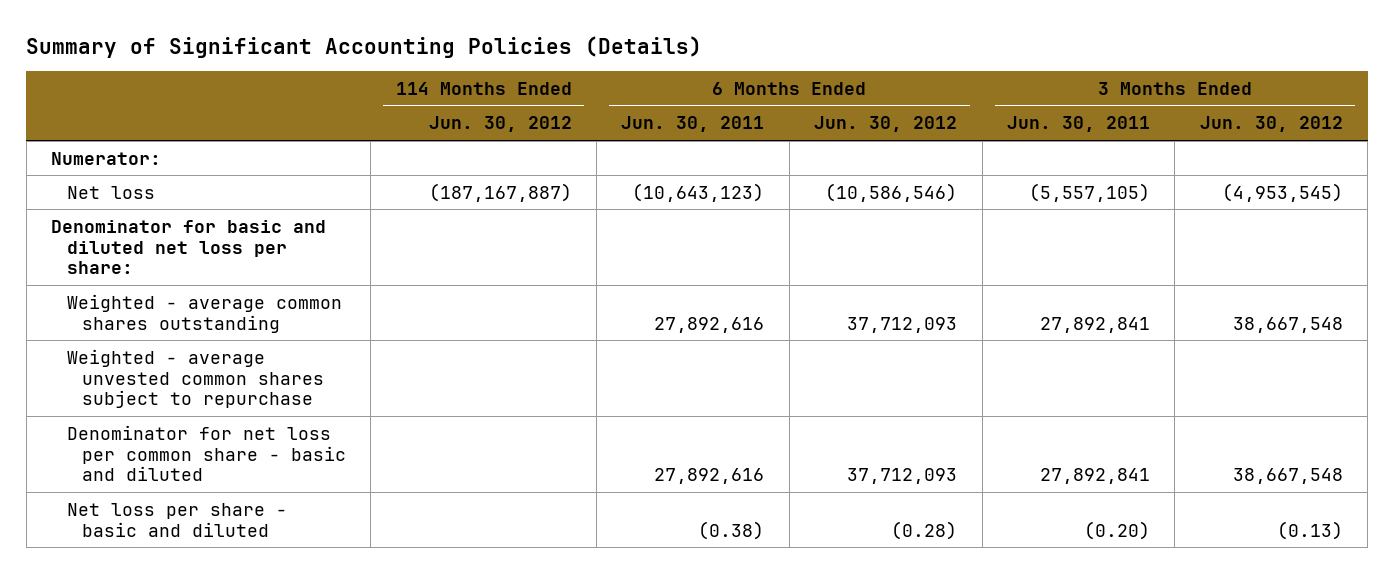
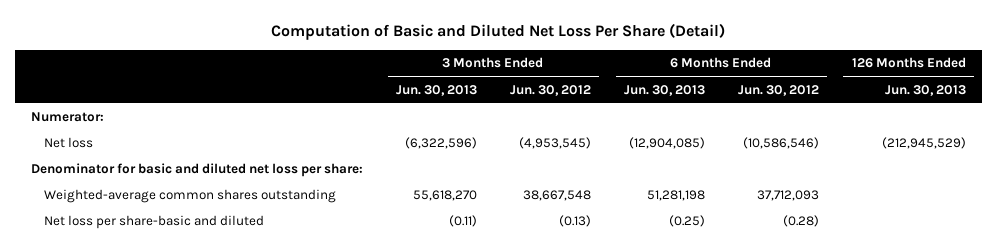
- Summary of Significant Accounting Policies (Details)
+ Computation of Basic and Diluted Net Loss Per Share (Detail)
- | 114 Months Ended Jun. 30, 2012 | 6 Months Ended Jun. 30, 2011 | 6 Months Ended Jun. 30, 2012 | 3 Months Ended Jun. 30, 2011 | 3 Months Ended Jun. 30, 2012
+ | 3 Months Ended Jun. 30, 2013 | 3 Months Ended Jun. 30, 2012 | 6 Months Ended Jun. 30, 2013 | 6 Months Ended Jun. 30, 2012 | 126 Months Ended Jun. 30, 2013
- Weighted - average common shares outstanding | | 27,892,616 | 37,712,093 | 27,892,841 | 38,667,548
- Weighted - average unvested common shares subject to repurchase
- Denominator for net loss per common share - basic and diluted | | 27,892,616 | 37,712,093 | 27,892,841 | 38,667,548
- Net loss per share - basic and diluted | | (0.38) | (0.28) | (0.20) | (0.13)
+ Weighted-average common shares outstanding | 55,618,270 | 38,667,548 | 51,281,198 | 37,712,093 |
+ Net loss per share-basic and diluted | (0.11) | (0.13) | (0.25) | (0.28) |

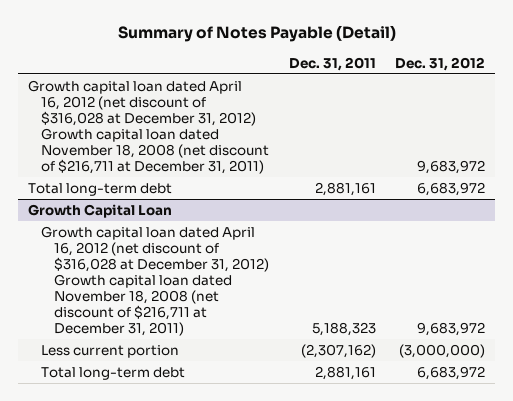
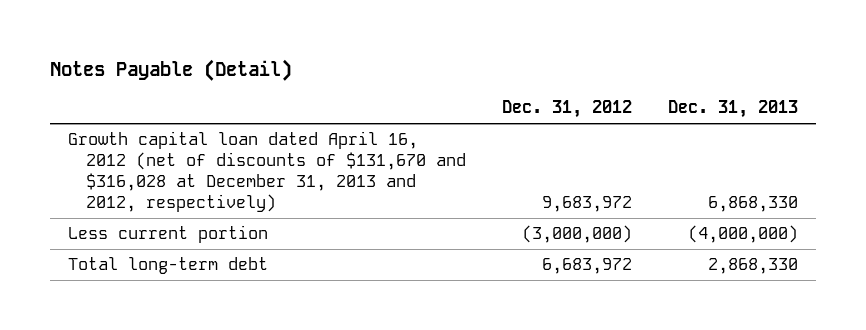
- Summary of Notes Payable (Detail)
+ Notes Payable (Detail)
- | Dec. 31, 2011 | Dec. 31, 2012
+ | Dec. 31, 2012 | Dec. 31, 2013
- Growth capital loan dated April 16, 2012 (net discount of $316,028 at December 31, 2012) Growth capital loan dated November 18, 2008 (net discount of $216,711 at December 31, 2011) | | 9,683,972
- Total long-term debt | 2,881,161 | 6,683,972
- Growth Capital Loan
- Growth capital loan dated April 16, 2012 (net discount of $316,028 at December 31, 2012) Growth capital loan dated November 18, 2008 (net discount of $216,711 at December 31, 2011) | 5,188,323 | 9,683,972
+ Growth capital loan dated April 16, 2012 (net of discounts of $131,670 and $316,028 at December 31, 2013 and 2012, respectively) | 9,683,972 | 6,868,330

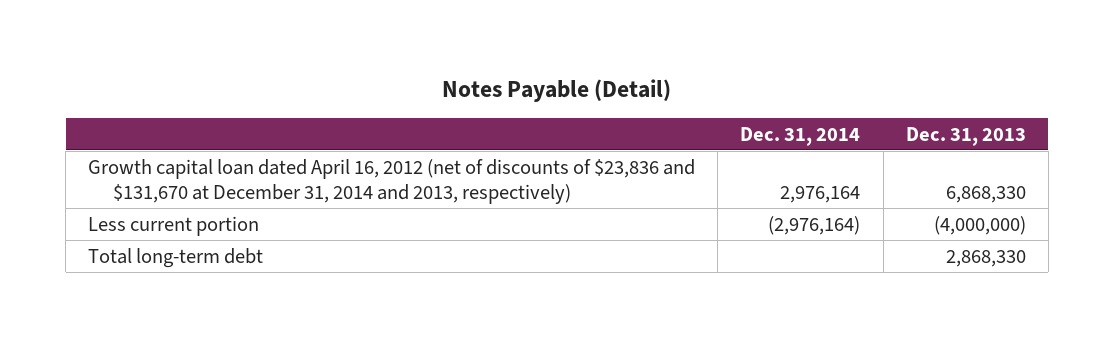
- | Dec. 31, 2012 | Dec. 31, 2013
+ | Dec. 31, 2014 | Dec. 31, 2013
- Growth capital loan dated April 16, 2012 (net of discounts of $131,670 and $316,028 at December 31, 2013 and 2012, respectively) | 9,683,972 | 6,868,330
+ Growth capital loan dated April 16, 2012 (net of discounts of $23,836 and $131,670 at December 31, 2014 and 2013, respectively) | 2,976,164 | 6,868,330

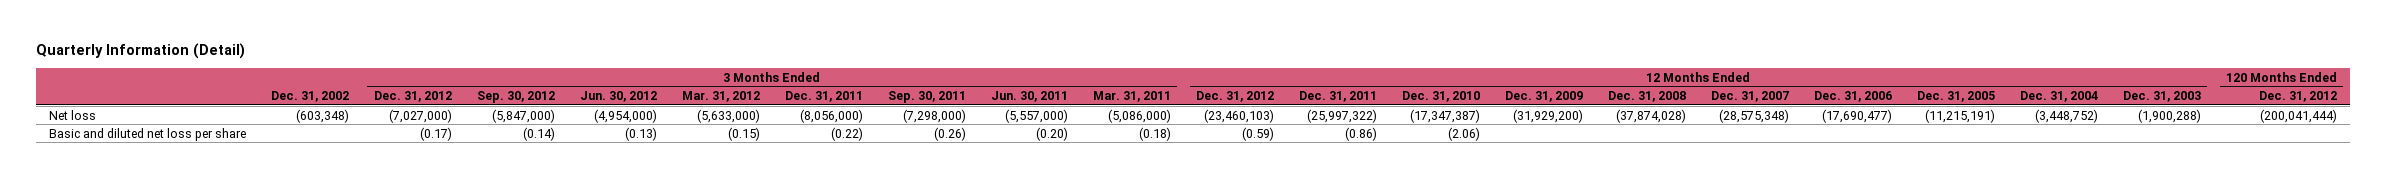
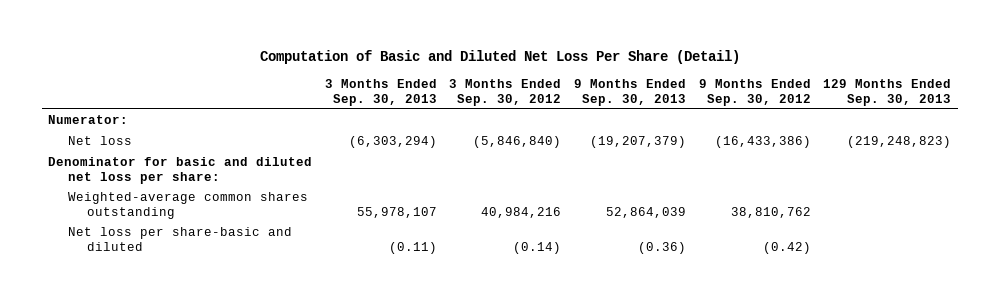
- Quarterly Information (Detail)
+ Computation of Basic and Diluted Net Loss Per Share (Detail)
- | Dec. 31, 2002 | 3 Months Ended Dec. 31, 2012 | 3 Months Ended Sep. 30, 2012 | 3 Months Ended Jun. 30, 2012 | 3 Months Ended Mar. 31, 2012 | 3 Months Ended Dec. 31, 2011 | 3 Months Ended Sep. 30, 2011 | 3 Months Ended Jun. 30, 2011 | 3 Months Ended Mar. 31, 2011 | 12 Months Ended Dec. 31, 2012 | 12 Months Ended Dec. 31, 2011 | 12 Months Ended Dec. 31, 2010 | 12 Months Ended Dec. 31, 2009 | 12 Months Ended Dec. 31, 2008 | 12 Months Ended Dec. 31, 2007 | 12 Months Ended Dec. 31, 2006 | 12 Months Ended Dec. 31, 2005 | 12 Months Ended Dec. 31, 2004 | 12 Months Ended Dec. 31, 2003 | 120 Months Ended Dec. 31, 2012
+ | 3 Months Ended Sep. 30, 2013 | 3 Months Ended Sep. 30, 2012 | 9 Months Ended Sep. 30, 2013 | 9 Months Ended Sep. 30, 2012 | 129 Months Ended Sep. 30, 2013
- Net loss | (603,348) | (7,027,000) | (5,847,000) | (4,954,000) | (5,633,000) | (8,056,000) | (7,298,000) | (5,557,000) | (5,086,000) | (23,460,103) | (25,997,322) | (17,347,387) | (31,929,200) | (37,874,028) | (28,575,348) | (17,690,477) | (11,215,191) | (3,448,752) | (1,900,288) | (200,041,444)
- Basic and diluted net loss per share | | (0.17) | (0.14) | (0.13) | (0.15) | (0.22) | (0.26) | (0.20) | (0.18) | (0.59) | (0.86) | (2.06) | | | | | | | |
+ Numerator:
+ Net loss | (6,303,294) | (5,846,840) | (19,207,379) | (16,433,386) | (219,248,823)
+ Denominator for basic and diluted net loss per share:
+ Weighted-average common shares outstanding | 55,978,107 | 40,984,216 | 52,864,039 | 38,810,762 |
+ Net loss per share-basic and diluted | (0.11) | (0.14) | (0.36) | (0.42) |

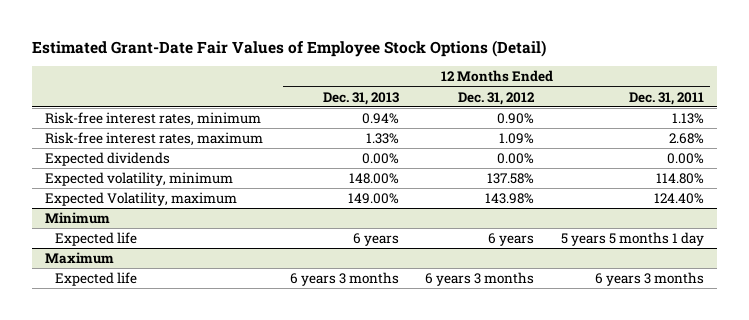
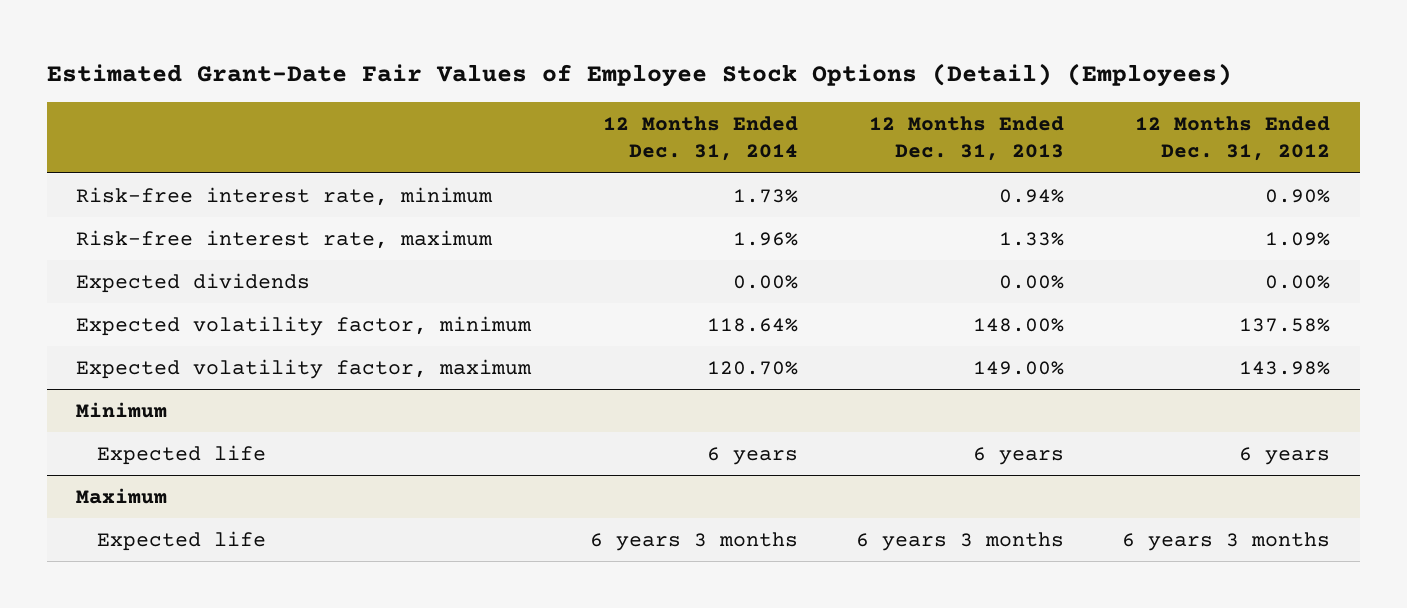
- Estimated Grant-Date Fair Values of Employee Stock Options (Detail)
+ Estimated Grant-Date Fair Values of Employee Stock Options (Detail) (Employees)
- | 12 Months Ended Dec. 31, 2013 | 12 Months Ended Dec. 31, 2012 | 12 Months Ended Dec. 31, 2011
+ | 12 Months Ended Dec. 31, 2014 | 12 Months Ended Dec. 31, 2013 | 12 Months Ended Dec. 31, 2012
- Risk-free interest rates, minimum | 0.94% | 0.90% | 1.13%
- Risk-free interest rates, maximum | 1.33% | 1.09% | 2.68%
+ Risk-free interest rate, minimum | 1.73% | 0.94% | 0.90%
+ Risk-free interest rate, maximum | 1.96% | 1.33% | 1.09%
- Expected volatility, minimum | 148.00% | 137.58% | 114.80%
- Expected Volatility, maximum | 149.00% | 143.98% | 124.40%
+ Expected volatility factor, minimum | 118.64% | 148.00% | 137.58%
+ Expected volatility factor, maximum | 120.70% | 149.00% | 143.98%

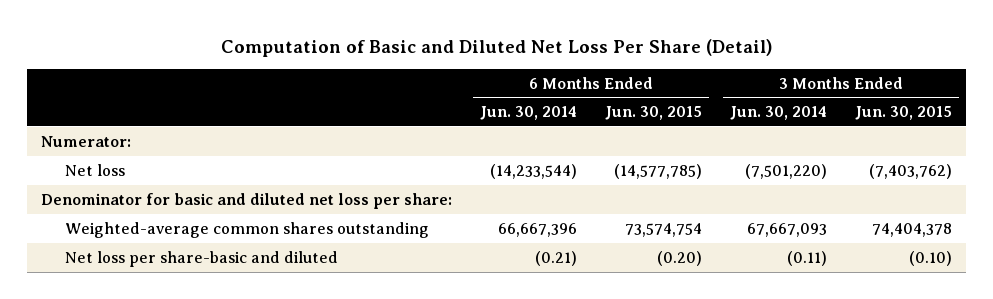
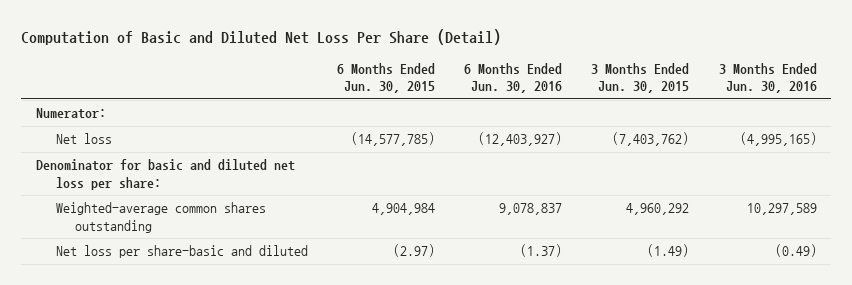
- | 6 Months Ended Jun. 30, 2014 | 6 Months Ended Jun. 30, 2015 | 3 Months Ended Jun. 30, 2014 | 3 Months Ended Jun. 30, 2015
+ | 6 Months Ended Jun. 30, 2015 | 6 Months Ended Jun. 30, 2016 | 3 Months Ended Jun. 30, 2015 | 3 Months Ended Jun. 30, 2016
- Weighted-average common shares outstanding | 66,667,396 | 73,574,754 | 67,667,093 | 74,404,378
- Net loss per share-basic and diluted | (0.21) | (0.20) | (0.11) | (0.10)
+ Weighted-average common shares outstanding | 4,904,984 | 9,078,837 | 4,960,292 | 10,297,589
+ Net loss per share-basic and diluted | (2.97) | (1.37) | (1.49) | (0.49)

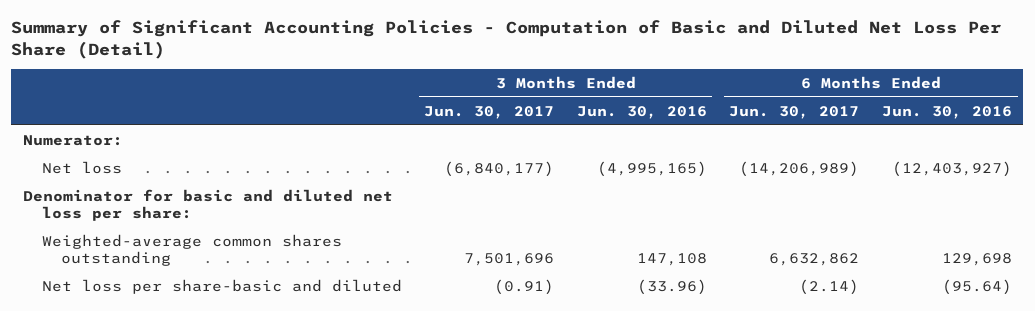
- Computation of Basic and Diluted Net Loss Per Share (Detail)
+ Summary of Significant Accounting Policies - Computation of Basic and Diluted Net Loss Per Share (Detail)
- | 6 Months Ended Jun. 30, 2015 | 6 Months Ended Jun. 30, 2016 | 3 Months Ended Jun. 30, 2015 | 3 Months Ended Jun. 30, 2016
+ | 3 Months Ended Jun. 30, 2017 | 3 Months Ended Jun. 30, 2016 | 6 Months Ended Jun. 30, 2017 | 6 Months Ended Jun. 30, 2016
- Weighted-average common shares outstanding | 4,904,984 | 9,078,837 | 4,960,292 | 10,297,589
- Net loss per share-basic and diluted | (2.97) | (1.37) | (1.49) | (0.49)
+ Weighted-average common shares outstanding | 7,501,696 | 147,108 | 6,632,862 | 129,698
+ Net loss per share-basic and diluted | (0.91) | (33.96) | (2.14) | (95.64)

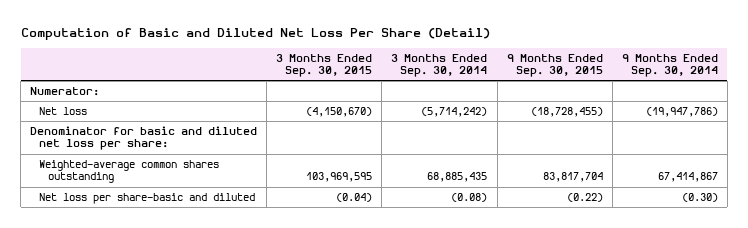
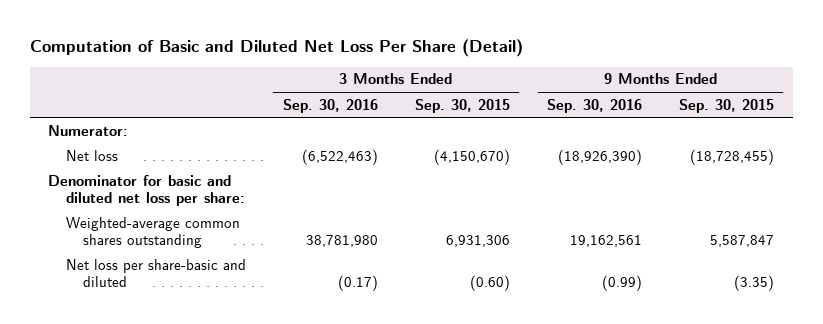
- | 3 Months Ended Sep. 30, 2015 | 3 Months Ended Sep. 30, 2014 | 9 Months Ended Sep. 30, 2015 | 9 Months Ended Sep. 30, 2014
+ | 3 Months Ended Sep. 30, 2016 | 3 Months Ended Sep. 30, 2015 | 9 Months Ended Sep. 30, 2016 | 9 Months Ended Sep. 30, 2015
- Weighted-average common shares outstanding | 103,969,595 | 68,885,435 | 83,817,704 | 67,414,867
- Net loss per share-basic and diluted | (0.04) | (0.08) | (0.22) | (0.30)
+ Weighted-average common shares outstanding | 38,781,980 | 6,931,306 | 19,162,561 | 5,587,847
+ Net loss per share-basic and diluted | (0.17) | (0.60) | (0.99) | (3.35)

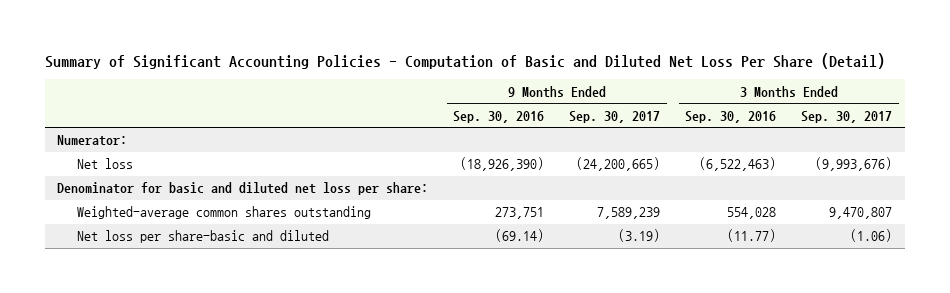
- Computation of Basic and Diluted Net Loss Per Share (Detail)
+ Summary of Significant Accounting Policies - Computation of Basic and Diluted Net Loss Per Share (Detail)
- | 3 Months Ended Sep. 30, 2016 | 3 Months Ended Sep. 30, 2015 | 9 Months Ended Sep. 30, 2016 | 9 Months Ended Sep. 30, 2015
+ | 9 Months Ended Sep. 30, 2016 | 9 Months Ended Sep. 30, 2017 | 3 Months Ended Sep. 30, 2016 | 3 Months Ended Sep. 30, 2017
- Weighted-average common shares outstanding | 38,781,980 | 6,931,306 | 19,162,561 | 5,587,847
- Net loss per share-basic and diluted | (0.17) | (0.60) | (0.99) | (3.35)
+ Weighted-average common shares outstanding | 273,751 | 7,589,239 | 554,028 | 9,470,807
+ Net loss per share-basic and diluted | (69.14) | (3.19) | (11.77) | (1.06)

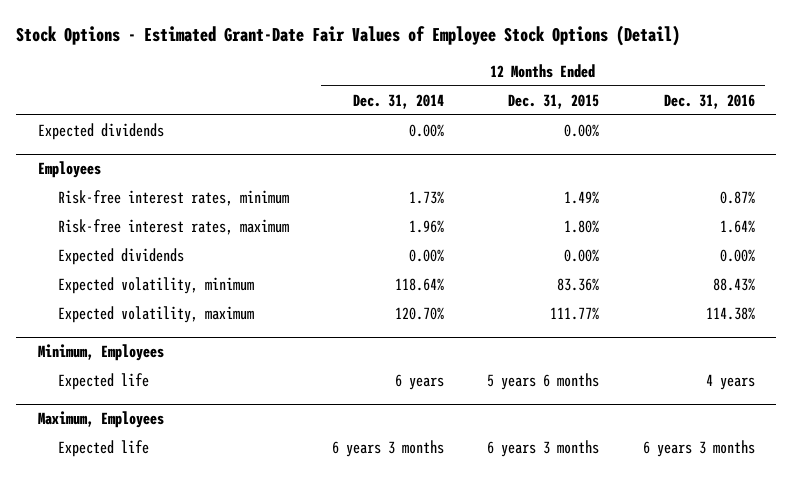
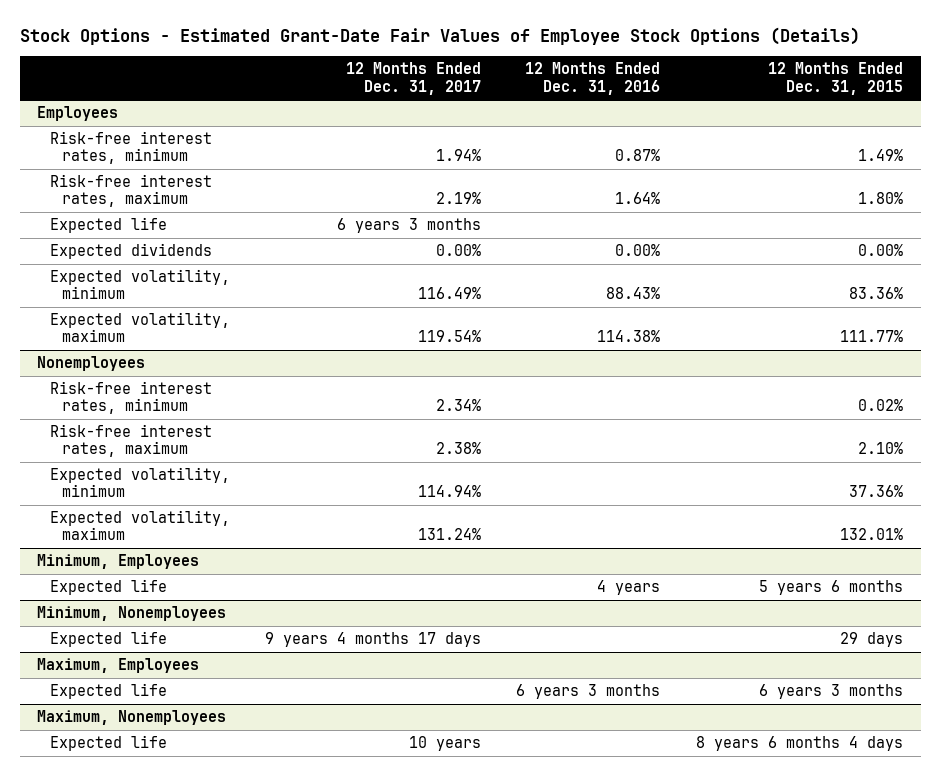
- Stock Options - Estimated Grant-Date Fair Values of Employee Stock Options (Detail)
+ Stock Options - Estimated Grant-Date Fair Values of Employee Stock Options (Details)
- | 12 Months Ended Dec. 31, 2014 | 12 Months Ended Dec. 31, 2015 | 12 Months Ended Dec. 31, 2016
+ | 12 Months Ended Dec. 31, 2017 | 12 Months Ended Dec. 31, 2016 | 12 Months Ended Dec. 31, 2015
- Expected dividends | 0.00% | 0.00% |
@ Employees
+ Expected life | 6 years 3 months | |
+ Nonemployees
+ Risk-free interest rates, minimum | 2.34% | | 0.02%
+ Risk-free interest rates, maximum | 2.38% | | 2.10%
+ Expected volatility, minimum | 114.94% | | 37.36%
+ Expected volatility, maximum | 131.24% | | 132.01%
+ Minimum, Nonemployees
+ Expected life | 9 years 4 months 17 days | | 29 days
+ Maximum, Nonemployees
+ Expected life | 10 years | | 8 years 6 months 4 days

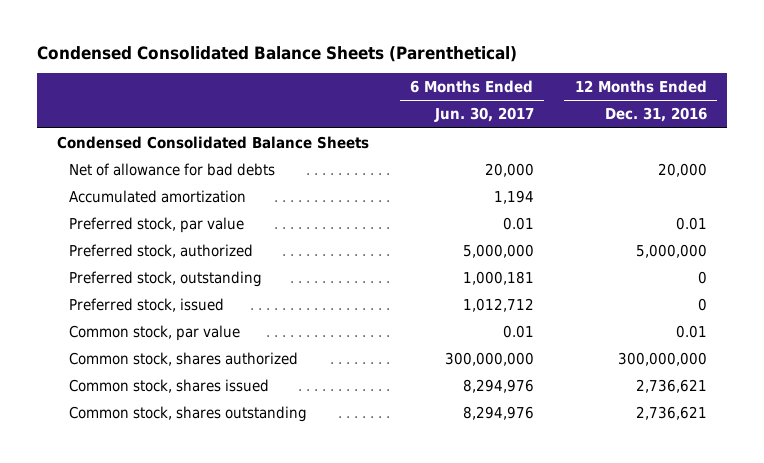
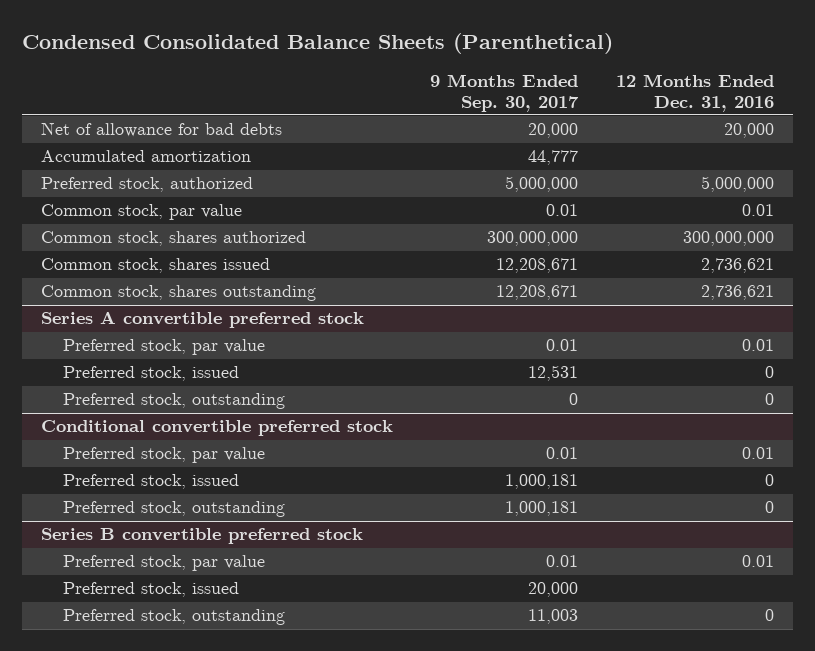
- | 6 Months Ended Jun. 30, 2017 | 12 Months Ended Dec. 31, 2016
+ | 9 Months Ended Sep. 30, 2017 | 12 Months Ended Dec. 31, 2016
- Condensed Consolidated Balance Sheets
- Preferred stock, par value | 0.01 | 0.01
- Preferred stock, outstanding | 1,000,181 | 0
- Preferred stock, issued | 1,012,712 | 0
+ Series A convertible preferred stock
+ Preferred stock, par value | 0.01 | 0.01
+ Preferred stock, issued | 12,531 | 0
+ Preferred stock, outstanding | 0 | 0
+ Conditional convertible preferred stock
+ Preferred stock, par value | 0.01 | 0.01
+ Preferred stock, issued | 1,000,181 | 0
+ Preferred stock, outstanding | 1,000,181 | 0
+ Series B convertible preferred stock
+ Preferred stock, par value | 0.01 | 0.01
+ Preferred stock, issued | 20,000 |
+ Preferred stock, outstanding | 11,003 | 0

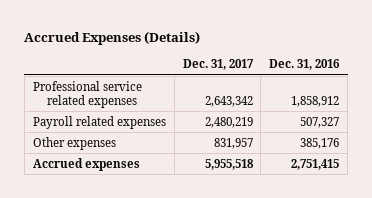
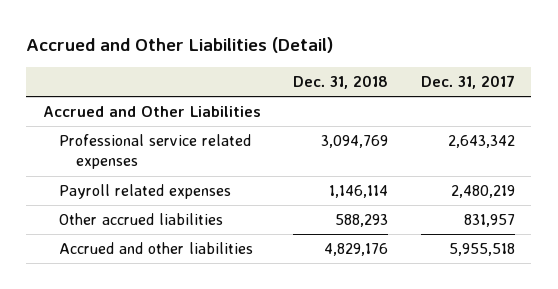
- Accrued Expenses (Details)
+ Accrued and Other Liabilities (Detail)
- | Dec. 31, 2017 | Dec. 31, 2016
+ | Dec. 31, 2018 | Dec. 31, 2017
+ Accrued and Other Liabilities
- Other expenses | 831,957 | 385,176
- Accrued expenses | 5,955,518 | 2,751,415
+ Other accrued liabilities | 588,293 | 831,957
+ Accrued and other liabilities | 4,829,176 | 5,955,518

